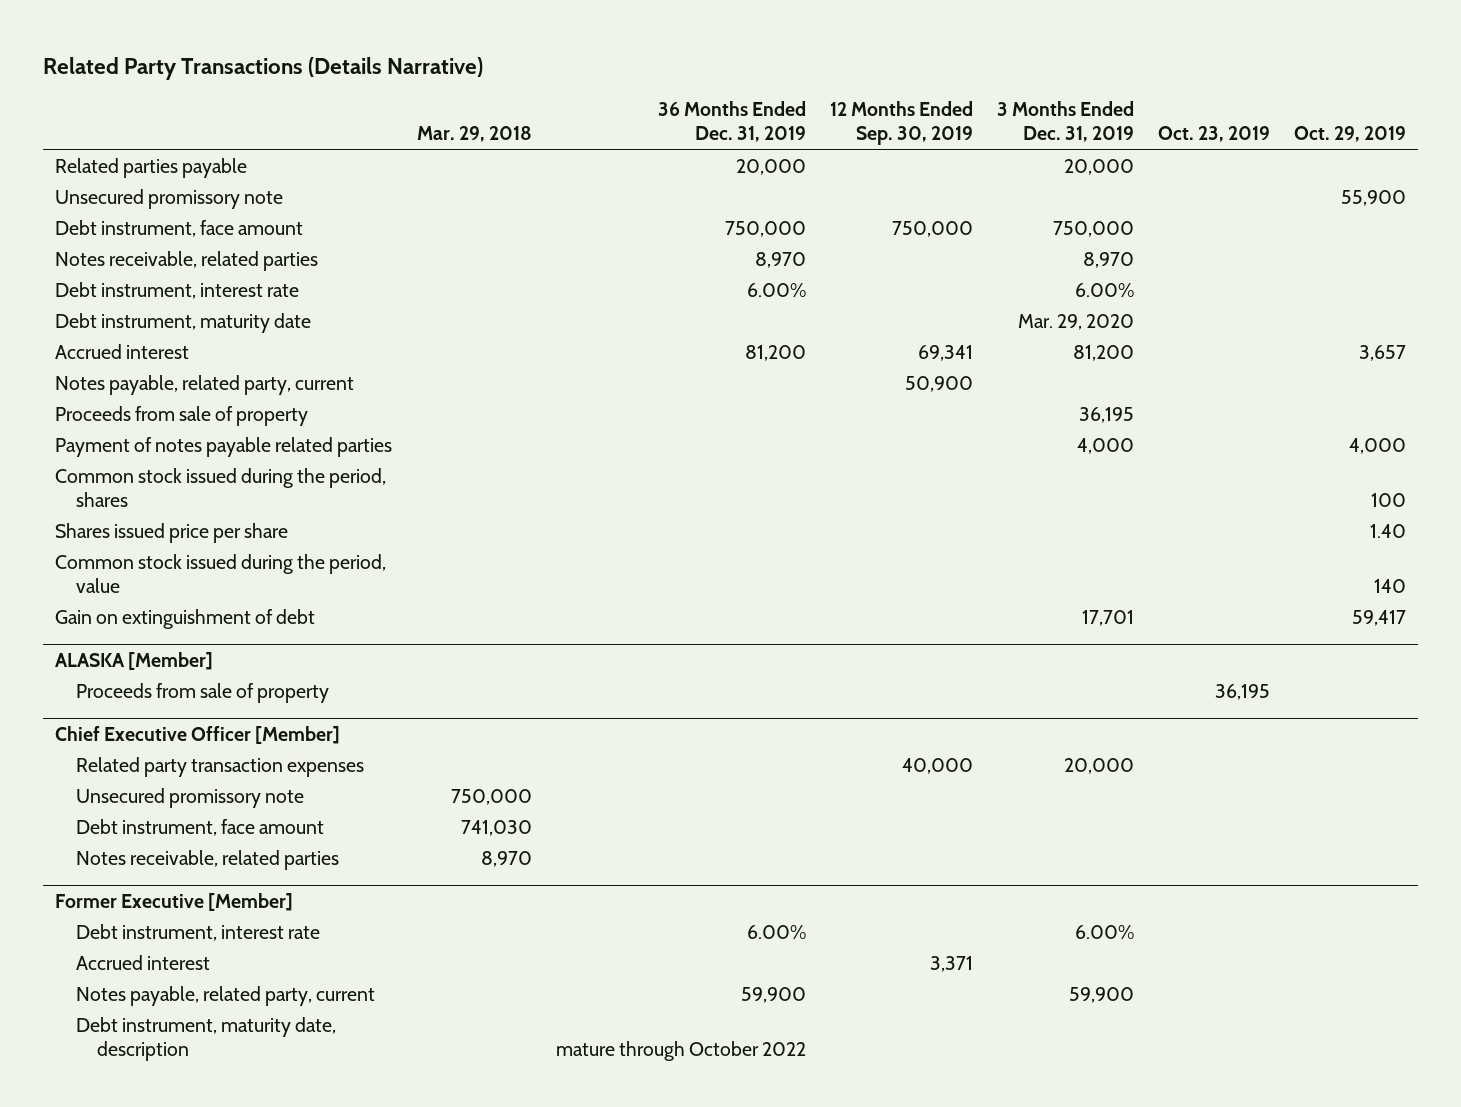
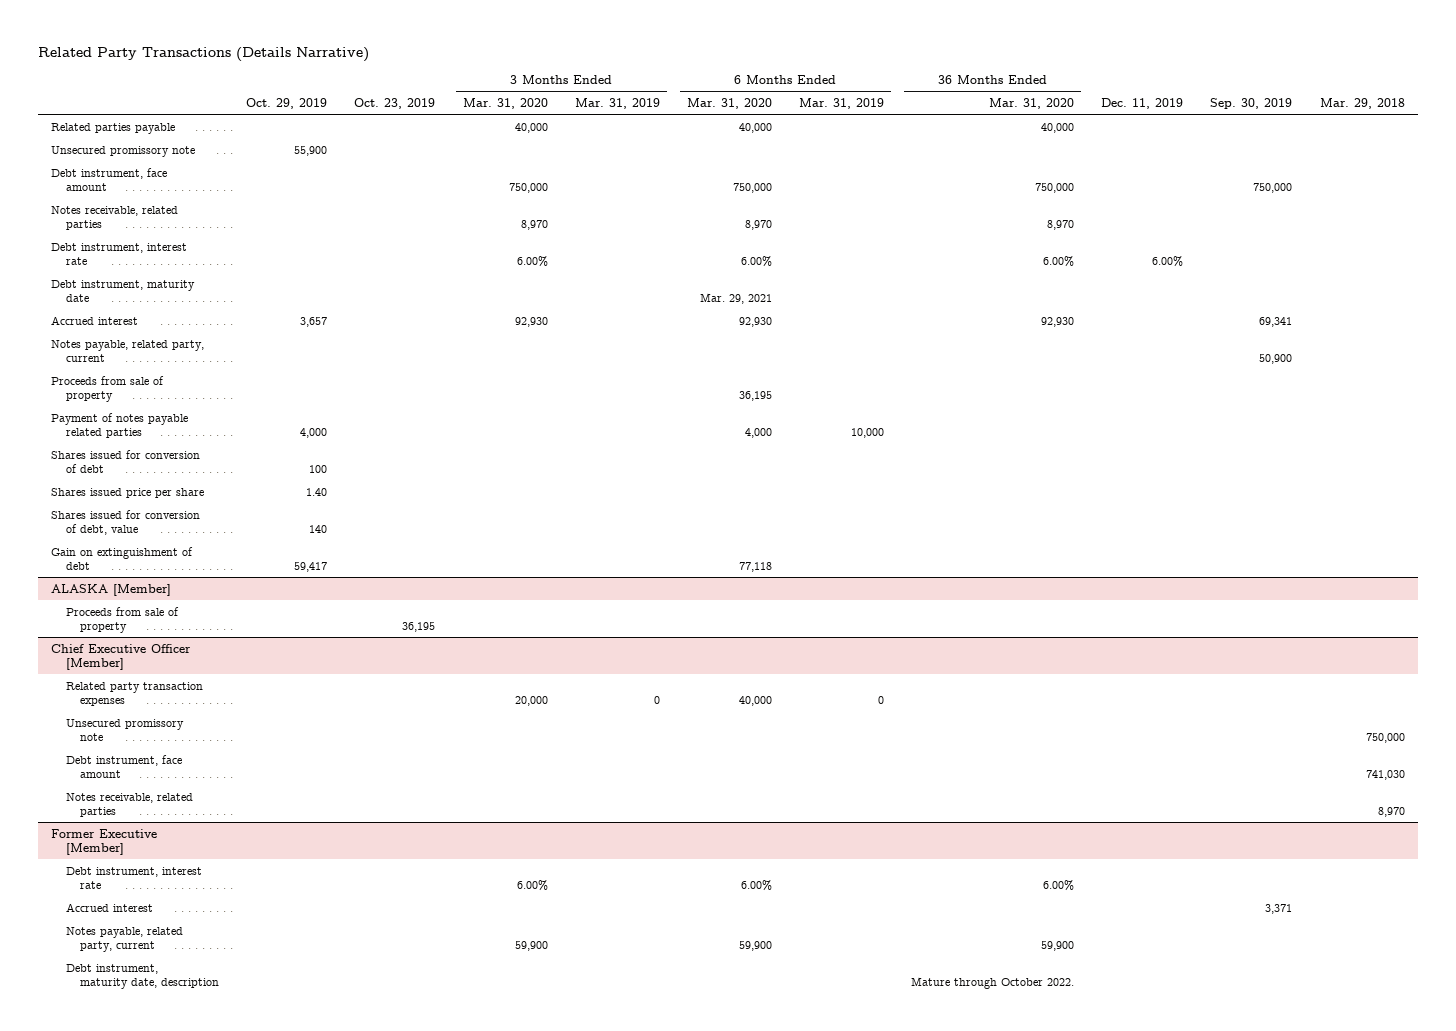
- | Mar. 29, 2018 | 36 Months Ended Dec. 31, 2019 | 12 Months Ended Sep. 30, 2019 | 3 Months Ended Dec. 31, 2019 | Oct. 23, 2019 | Oct. 29, 2019
+ | Oct. 29, 2019 | Oct. 23, 2019 | 3 Months Ended Mar. 31, 2020 | 3 Months Ended Mar. 31, 2019 | 6 Months Ended Mar. 31, 2020 | 6 Months Ended Mar. 31, 2019 | 36 Months Ended Mar. 31, 2020 | Dec. 11, 2019 | Sep. 30, 2019 | Mar. 29, 2018
- Common stock issued during the period, shares | | | | | | 100
+ Shares issued for conversion of debt | 100 | | | | | | | | |
- Common stock issued during the period, value | | | | | | 140
+ Shares issued for conversion of debt, value | 140 | | | | | | | | |

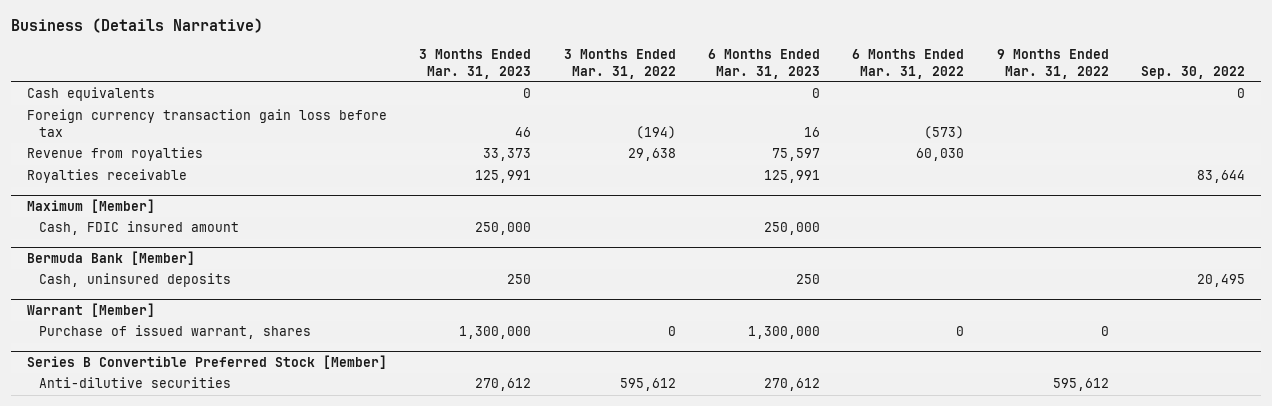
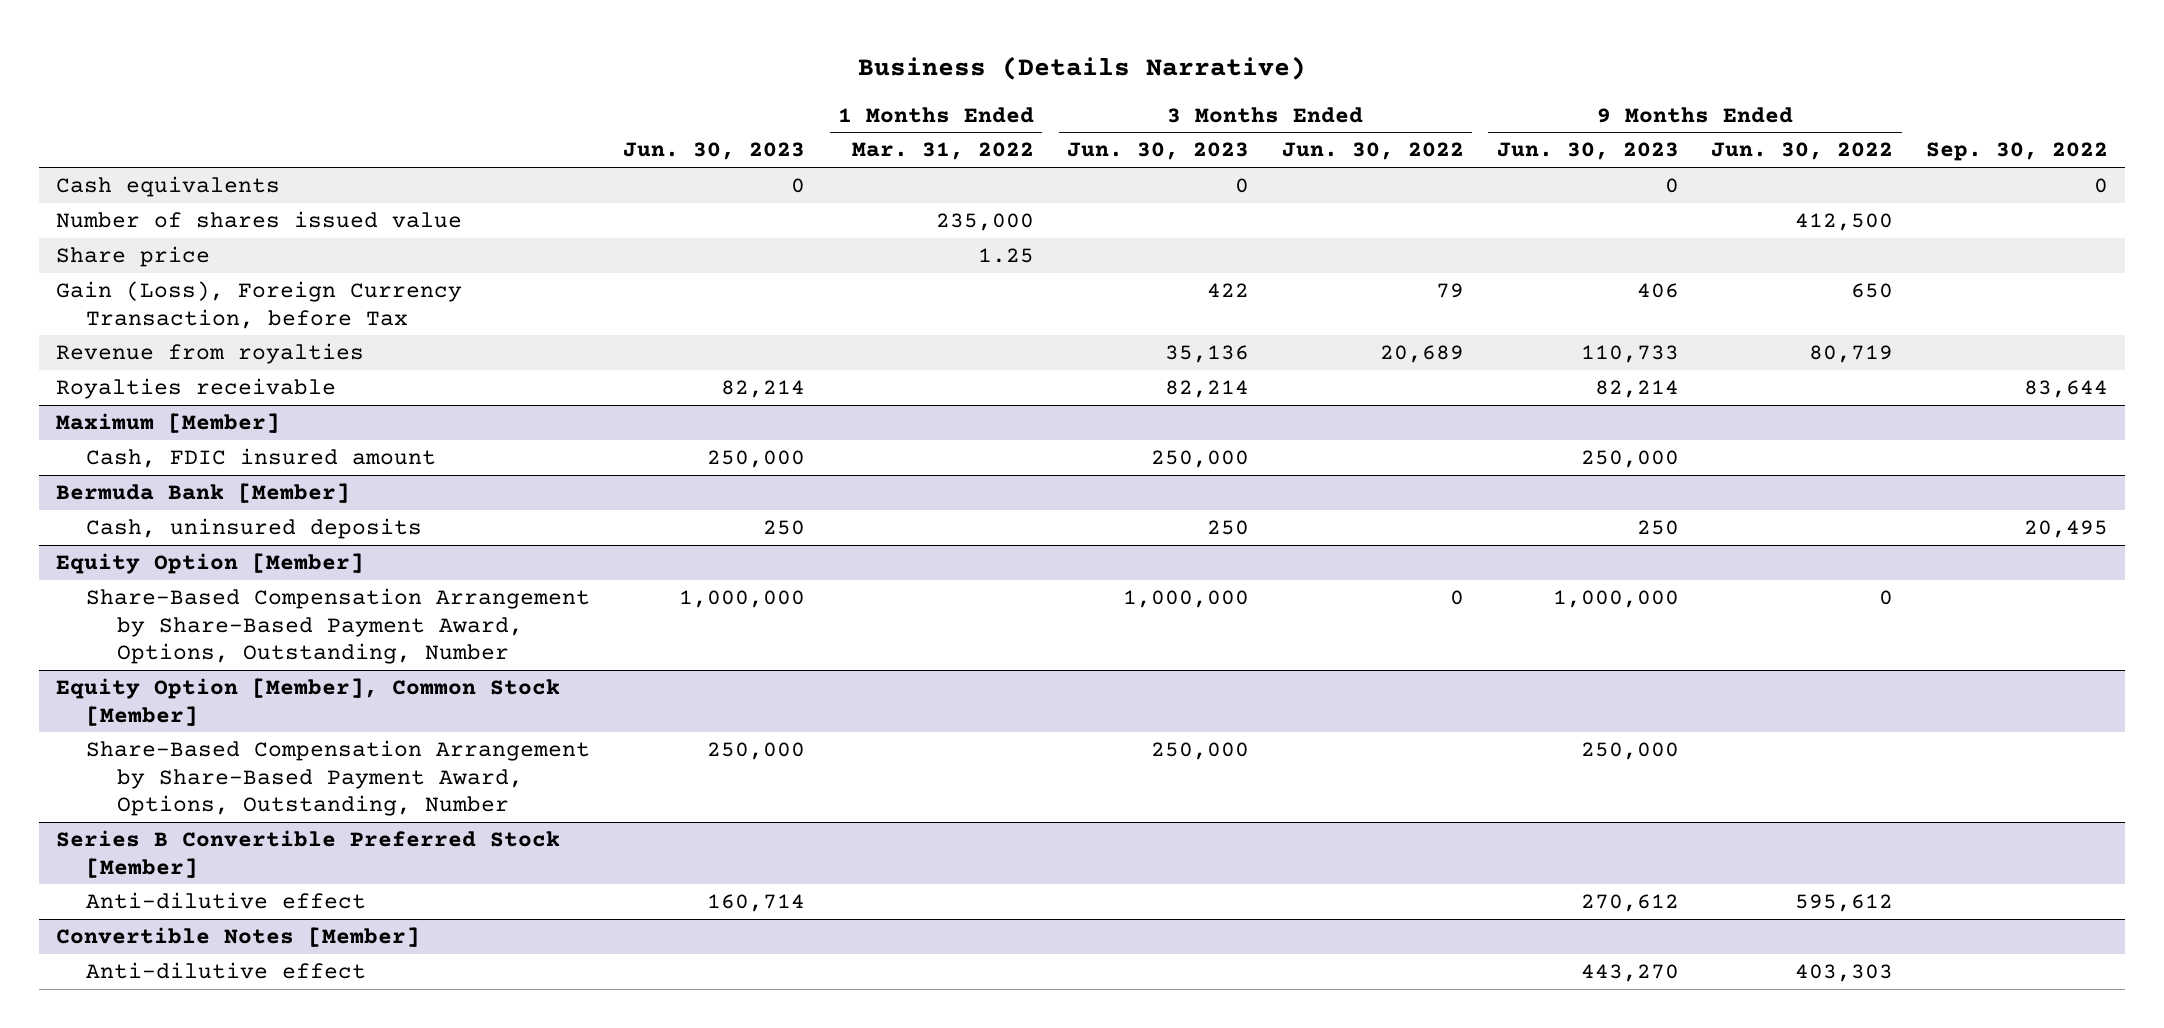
- | 3 Months Ended Mar. 31, 2023 | 3 Months Ended Mar. 31, 2022 | 6 Months Ended Mar. 31, 2023 | 6 Months Ended Mar. 31, 2022 | 9 Months Ended Mar. 31, 2022 | Sep. 30, 2022
+ | Jun. 30, 2023 | 1 Months Ended Mar. 31, 2022 | 3 Months Ended Jun. 30, 2023 | 3 Months Ended Jun. 30, 2022 | 9 Months Ended Jun. 30, 2023 | 9 Months Ended Jun. 30, 2022 | Sep. 30, 2022
- Foreign currency transaction gain loss before tax | 46 | (194) | 16 | (573) | |
+ Number of shares issued value | | 235,000 | | | | 412,500 |
+ Share price | | 1.25 | | | | |
+ Gain (Loss), Foreign Currency Transaction, before Tax | | | 422 | 79 | 406 | 650 |
- Warrant [Member]
- Purchase of issued warrant, shares | 1,300,000 | 0 | 1,300,000 | 0 | 0 |
+ Equity Option [Member]
+ Share-Based Compensation Arrangement by Share-Based Payment Award, Options, Outstanding, Number | 1,000,000 | | 1,000,000 | 0 | 1,000,000 | 0 |
+ Equity Option [Member], Common Stock [Member]
+ Share-Based Compensation Arrangement by Share-Based Payment Award, Options, Outstanding, Number | 250,000 | | 250,000 | | 250,000 | |
@ Series B Convertible Preferred Stock [Member]
- Anti-dilutive securities | 270,612 | 595,612 | 270,612 | | 595,612 |
+ Anti-dilutive effect | 160,714 | | | | 270,612 | 595,612 |
+ Convertible Notes [Member]
+ Anti-dilutive effect | | | | | 443,270 | 403,303 |

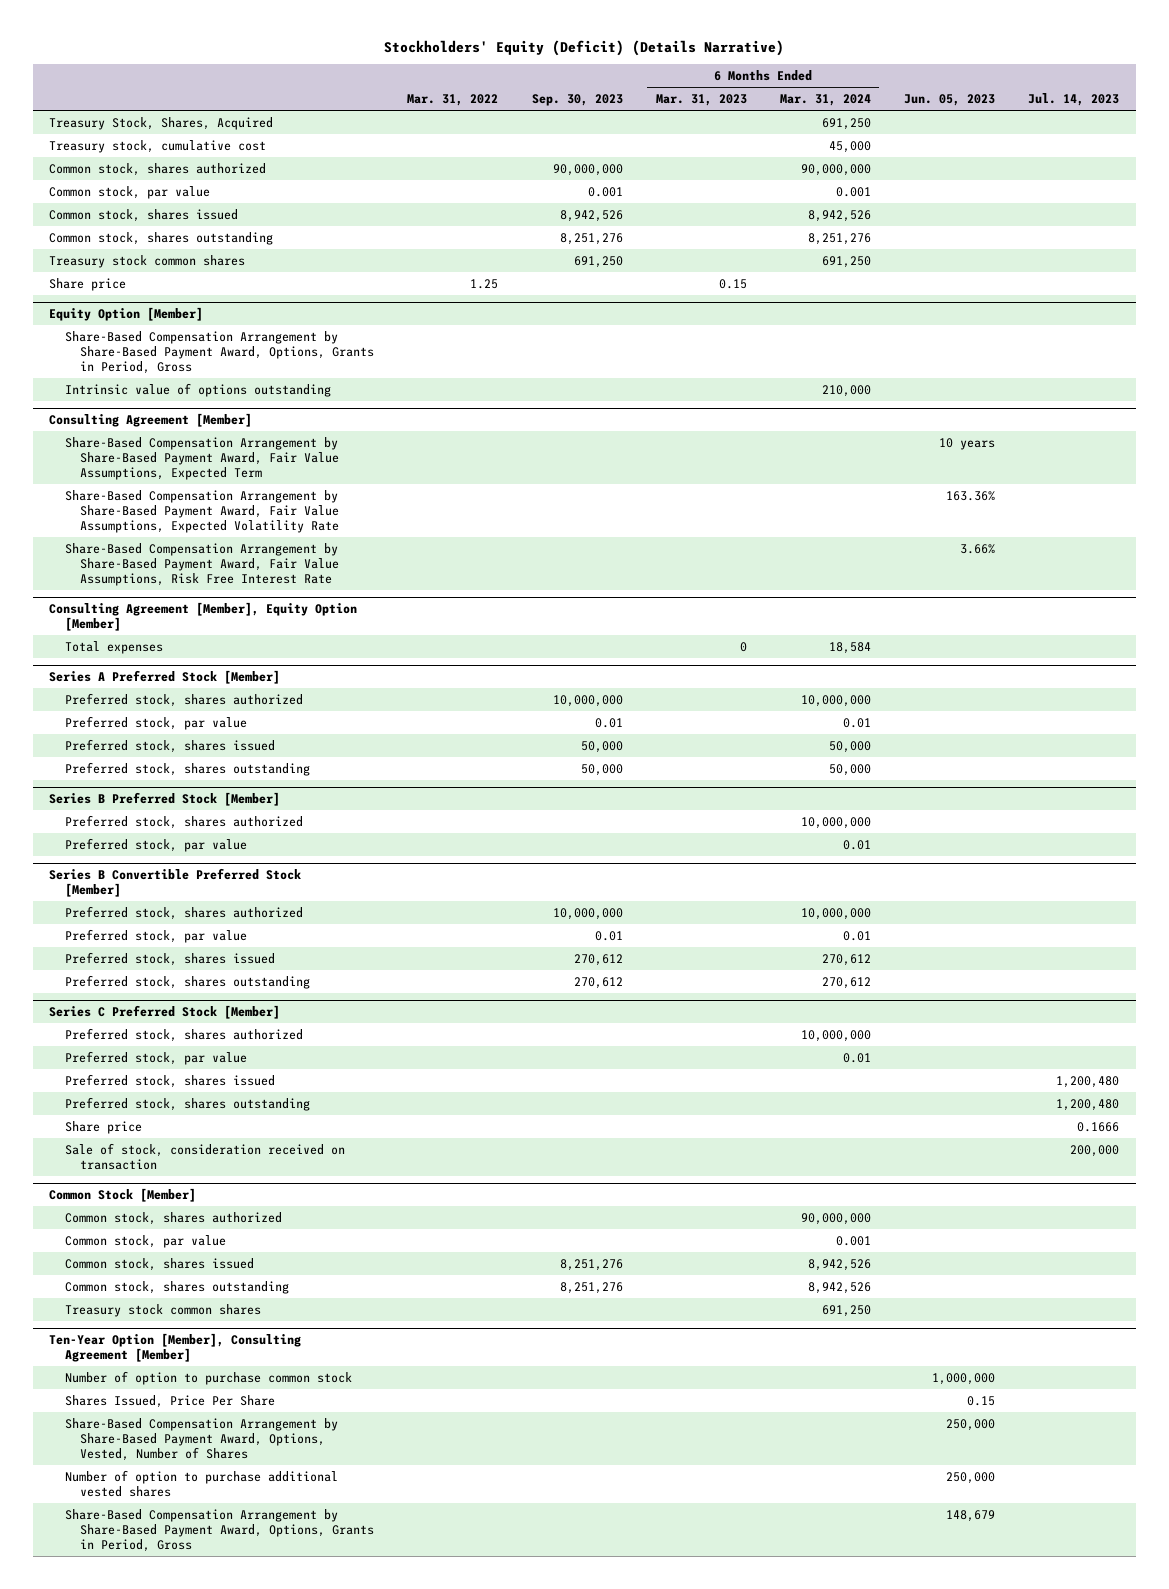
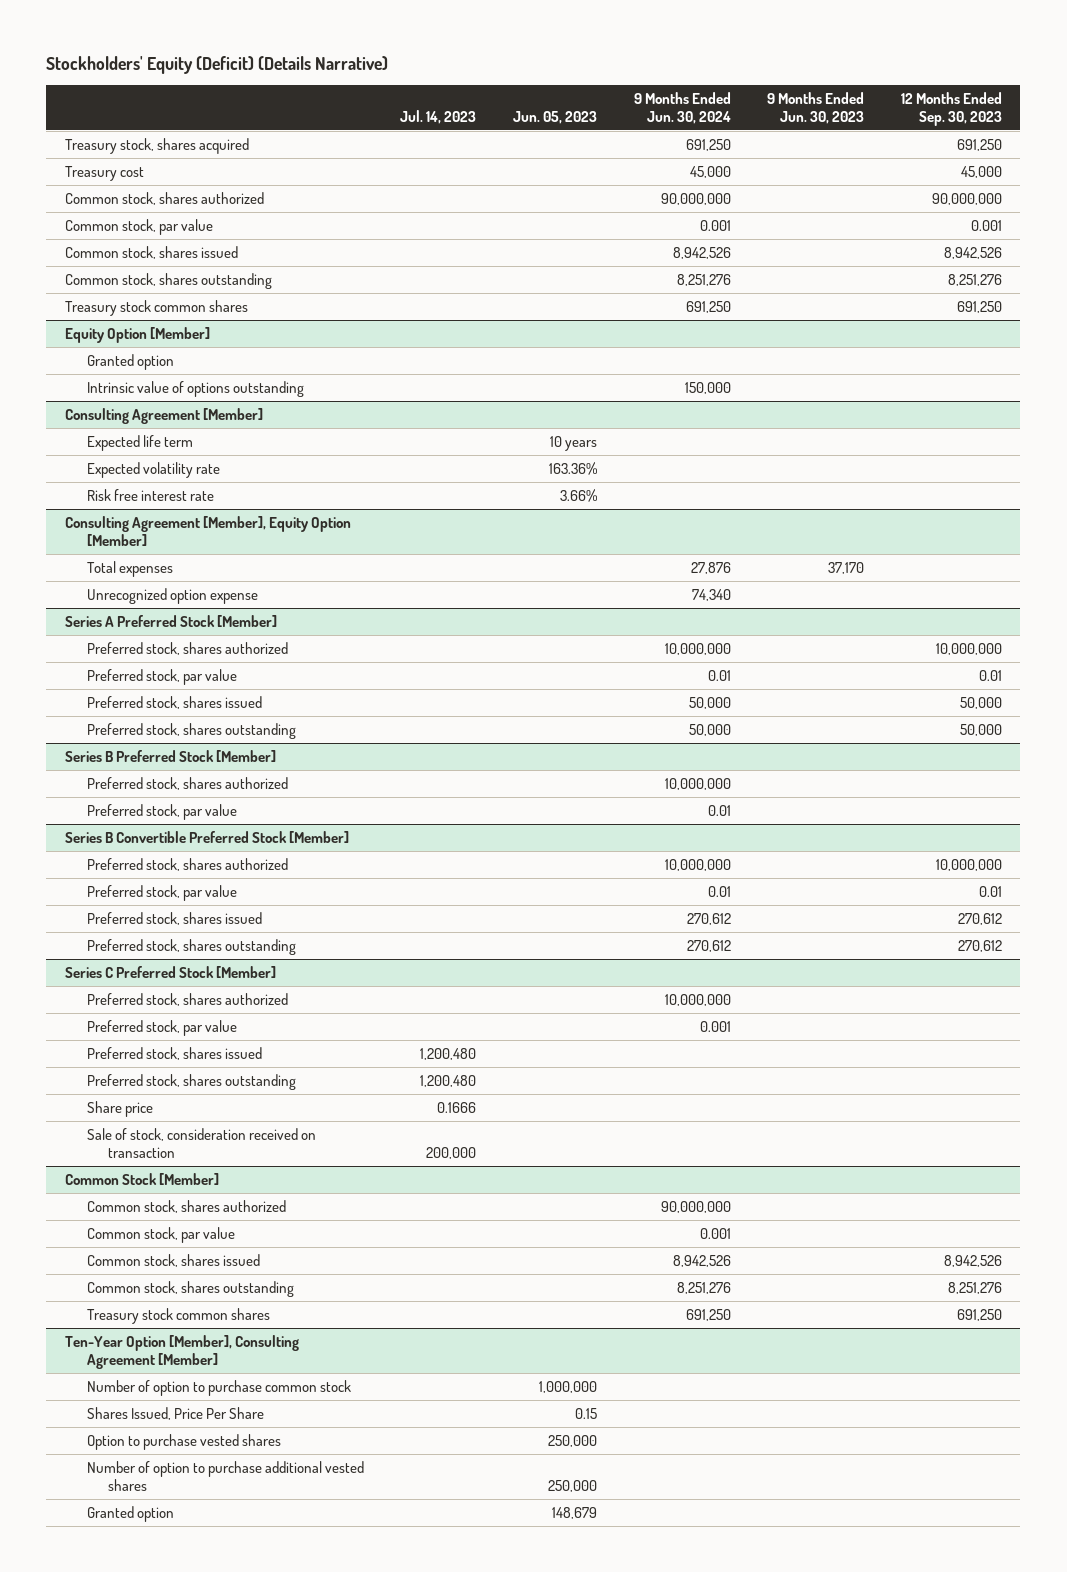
- | Mar. 31, 2022 | Sep. 30, 2023 | 6 Months Ended Mar. 31, 2023 | 6 Months Ended Mar. 31, 2024 | Jun. 05, 2023 | Jul. 14, 2023
+ | Jul. 14, 2023 | Jun. 05, 2023 | 9 Months Ended Jun. 30, 2024 | 9 Months Ended Jun. 30, 2023 | 12 Months Ended Sep. 30, 2023
- Treasury Stock, Shares, Acquired | | | | 691,250 | |
- Treasury stock, cumulative cost | | | | 45,000 | |
+ Treasury stock, shares acquired | | | 691,250 | | 691,250
+ Treasury cost | | | 45,000 | | 45,000
- Share price | 1.25 | | 0.15 | | |
@ Equity Option [Member]
- Share-Based Compensation Arrangement by Share-Based Payment Award, Options, Grants in Period, Gross
+ Granted option
@ Consulting Agreement [Member]
- Share-Based Compensation Arrangement by Share-Based Payment Award, Fair Value Assumptions, Expected Term | | | | | 10 years |
- Share-Based Compensation Arrangement by Share-Based Payment Award, Fair Value Assumptions, Expected Volatility Rate | | | | | 163.36% |
- Share-Based Compensation Arrangement by Share-Based Payment Award, Fair Value Assumptions, Risk Free Interest Rate | | | | | 3.66% |
+ Expected life term | | 10 years | | |
+ Expected volatility rate | | 163.36% | | |
+ Risk free interest rate | | 3.66% | | |
@ Consulting Agreement [Member], Equity Option [Member]
+ Unrecognized option expense | | | 74,340 | |
@ Ten-Year Option [Member], Consulting Agreement [Member]
- Share-Based Compensation Arrangement by Share-Based Payment Award, Options, Vested, Number of Shares | | | | | 250,000 |
+ Option to purchase vested shares | | 250,000 | | |
- Share-Based Compensation Arrangement by Share-Based Payment Award, Options, Grants in Period, Gross | | | | | 148,679 |
+ Granted option | | 148,679 | | |

